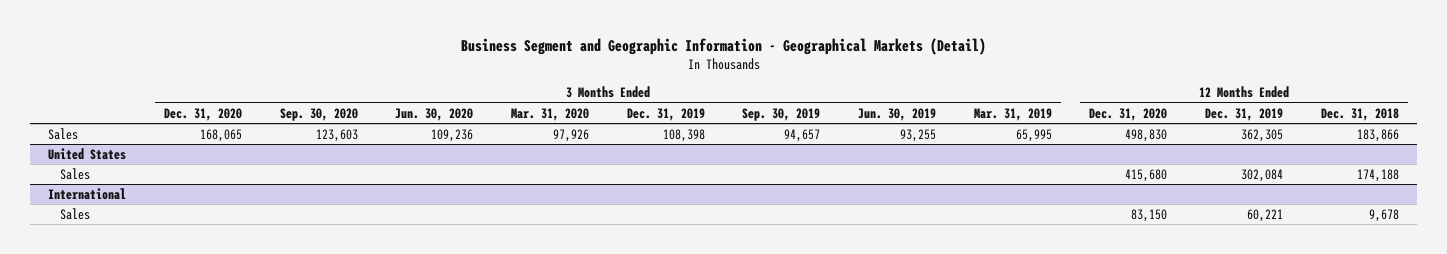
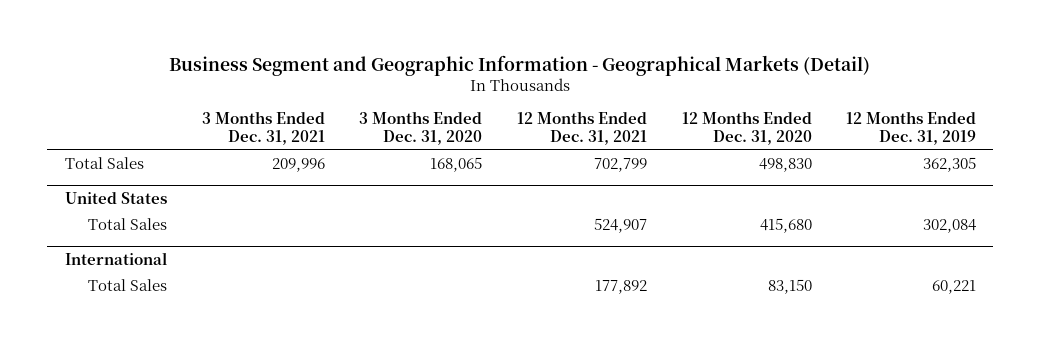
- | 3 Months Ended Dec. 31, 2020 | 3 Months Ended Sep. 30, 2020 | 3 Months Ended Jun. 30, 2020 | 3 Months Ended Mar. 31, 2020 | 3 Months Ended Dec. 31, 2019 | 3 Months Ended Sep. 30, 2019 | 3 Months Ended Jun. 30, 2019 | 3 Months Ended Mar. 31, 2019 | 12 Months Ended Dec. 31, 2020 | 12 Months Ended Dec. 31, 2019 | 12 Months Ended Dec. 31, 2018
+ | 3 Months Ended Dec. 31, 2021 | 3 Months Ended Dec. 31, 2020 | 12 Months Ended Dec. 31, 2021 | 12 Months Ended Dec. 31, 2020 | 12 Months Ended Dec. 31, 2019
- Sales | 168,065 | 123,603 | 109,236 | 97,926 | 108,398 | 94,657 | 93,255 | 65,995 | 498,830 | 362,305 | 183,866
+ Total Sales | 209,996 | 168,065 | 702,799 | 498,830 | 362,305
@ United States
- Sales | | | | | | | | | 415,680 | 302,084 | 174,188
+ Total Sales | | | 524,907 | 415,680 | 302,084
@ International
- Sales | | | | | | | | | 83,150 | 60,221 | 9,678
+ Total Sales | | | 177,892 | 83,150 | 60,221

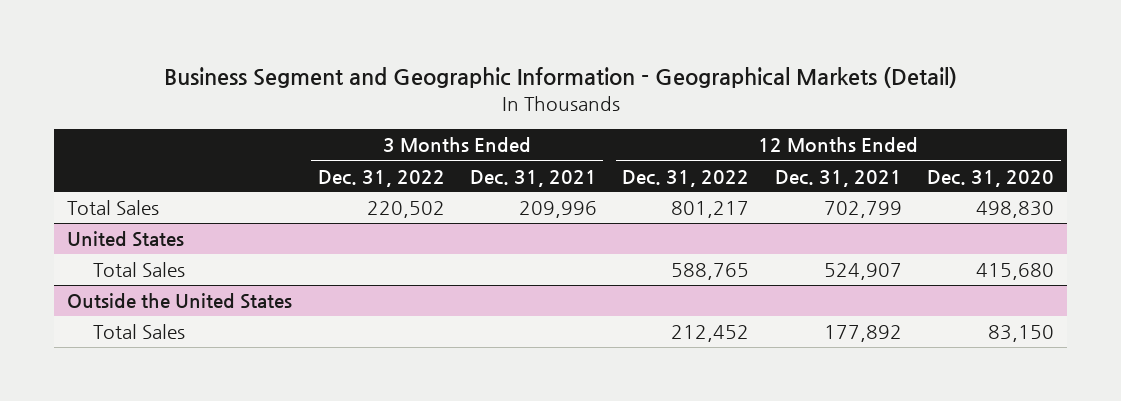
- | 3 Months Ended Dec. 31, 2021 | 3 Months Ended Dec. 31, 2020 | 12 Months Ended Dec. 31, 2021 | 12 Months Ended Dec. 31, 2020 | 12 Months Ended Dec. 31, 2019
+ | 3 Months Ended Dec. 31, 2022 | 3 Months Ended Dec. 31, 2021 | 12 Months Ended Dec. 31, 2022 | 12 Months Ended Dec. 31, 2021 | 12 Months Ended Dec. 31, 2020
- International
+ Outside the United States

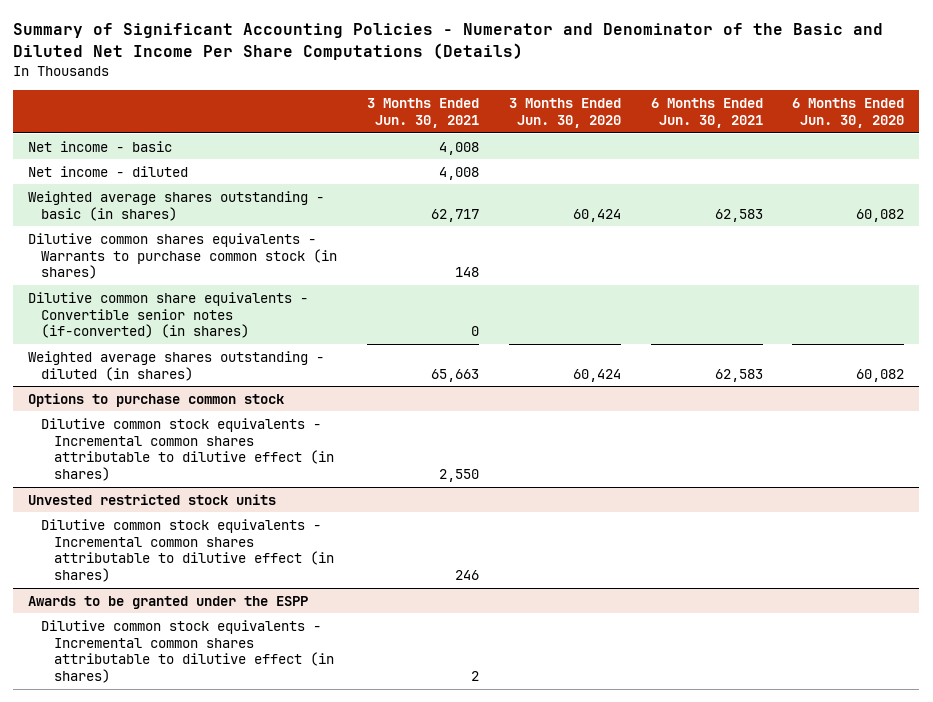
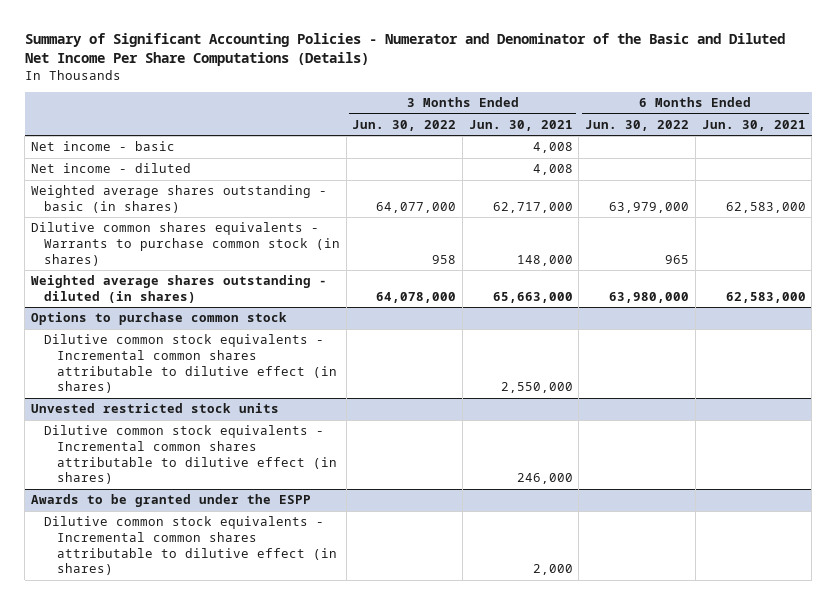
- | 3 Months Ended Jun. 30, 2021 | 3 Months Ended Jun. 30, 2020 | 6 Months Ended Jun. 30, 2021 | 6 Months Ended Jun. 30, 2020
+ | 3 Months Ended Jun. 30, 2022 | 3 Months Ended Jun. 30, 2021 | 6 Months Ended Jun. 30, 2022 | 6 Months Ended Jun. 30, 2021
- Weighted average shares outstanding - basic (in shares) | 62,717 | 60,424 | 62,583 | 60,082
- Dilutive common shares equivalents - Warrants to purchase common stock (in shares) | 148 | | |
- Dilutive common share equivalents - Convertible senior notes (if-converted) (in shares) | 0 | | |
- Weighted average shares outstanding - diluted (in shares) | 65,663 | 60,424 | 62,583 | 60,082
+ Weighted average shares outstanding - basic (in shares) | 64,077,000 | 62,717,000 | 63,979,000 | 62,583,000
+ Dilutive common shares equivalents - Warrants to purchase common stock (in shares) | 958 | 148,000 | 965 |
+ Weighted average shares outstanding - diluted (in shares) | 64,078,000 | 65,663,000 | 63,980,000 | 62,583,000
@ Options to purchase common stock
- Dilutive common stock equivalents - Incremental common shares attributable to dilutive effect (in shares) | 2,550 | | |
+ Dilutive common stock equivalents - Incremental common shares attributable to dilutive effect (in shares) | | 2,550,000 | |
@ Unvested restricted stock units
- Dilutive common stock equivalents - Incremental common shares attributable to dilutive effect (in shares) | 246 | | |
+ Dilutive common stock equivalents - Incremental common shares attributable to dilutive effect (in shares) | | 246,000 | |
@ Awards to be granted under the ESPP
- Dilutive common stock equivalents - Incremental common shares attributable to dilutive effect (in shares) | 2 | | |
+ Dilutive common stock equivalents - Incremental common shares attributable to dilutive effect (in shares) | | 2,000 | |

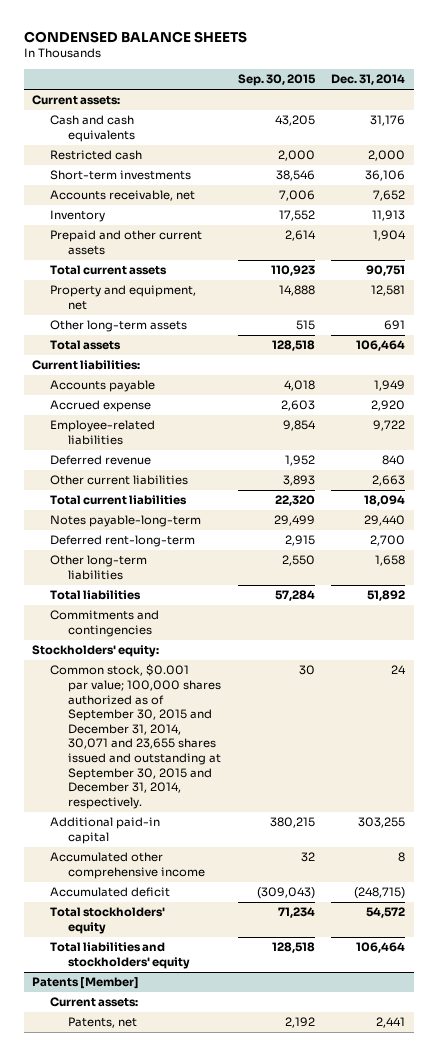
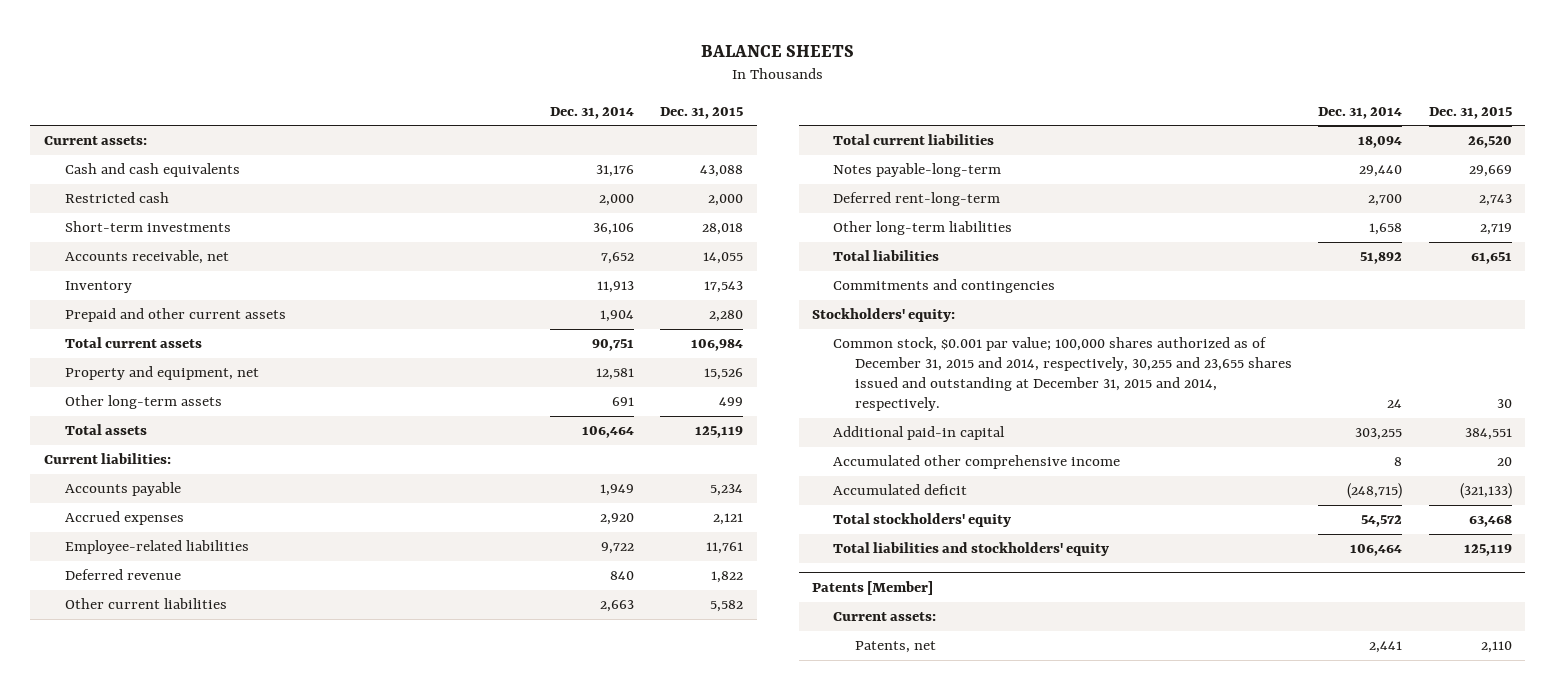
- CONDENSED BALANCE SHEETS
+ BALANCE SHEETS
- | Sep. 30, 2015 | Dec. 31, 2014
+ | Dec. 31, 2014 | Dec. 31, 2015
- Accrued expense | 2,603 | 2,920
+ Accrued expenses | 2,920 | 2,121
- Common stock, $0.001 par value; 100,000 shares authorized as of September 30, 2015 and December 31, 2014, 30,071 and 23,655 shares issued and outstanding at September 30, 2015 and December 31, 2014, respectively. | 30 | 24
+ Common stock, $0.001 par value; 100,000 shares authorized as of December 31, 2015 and 2014, respectively, 30,255 and 23,655 shares issued and outstanding at December 31, 2015 and 2014, respectively. | 24 | 30

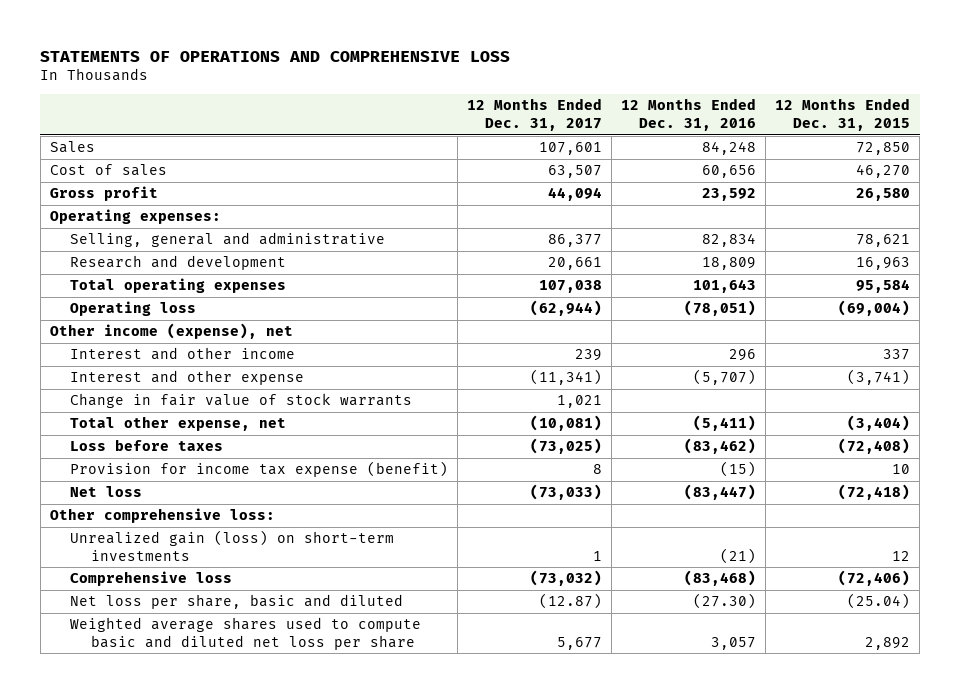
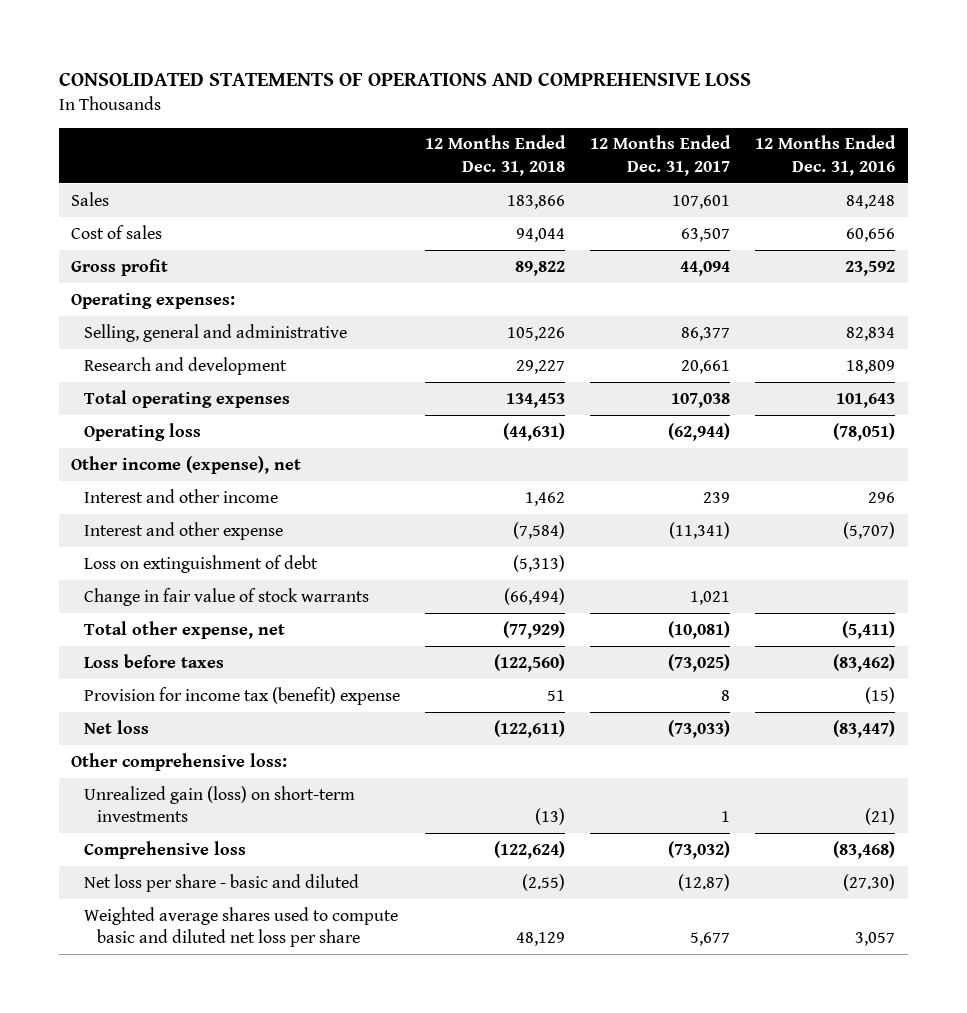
- STATEMENTS OF OPERATIONS AND COMPREHENSIVE LOSS
+ CONSOLIDATED STATEMENTS OF OPERATIONS AND COMPREHENSIVE LOSS
- | 12 Months Ended Dec. 31, 2017 | 12 Months Ended Dec. 31, 2016 | 12 Months Ended Dec. 31, 2015
+ | 12 Months Ended Dec. 31, 2018 | 12 Months Ended Dec. 31, 2017 | 12 Months Ended Dec. 31, 2016
+ Loss on extinguishment of debt | (5,313) | |
- Provision for income tax expense (benefit) | 8 | (15) | 10
+ Provision for income tax (benefit) expense | 51 | 8 | (15)
- Net loss per share, basic and diluted | (12.87) | (27.30) | (25.04)
+ Net loss per share - basic and diluted | (2.55) | (12.87) | (27.30)

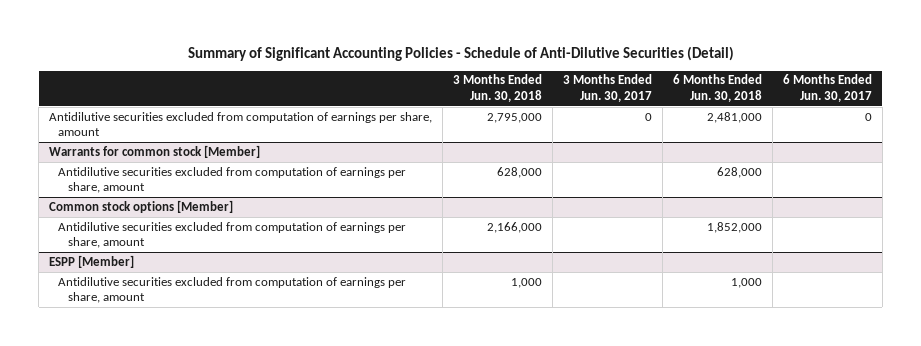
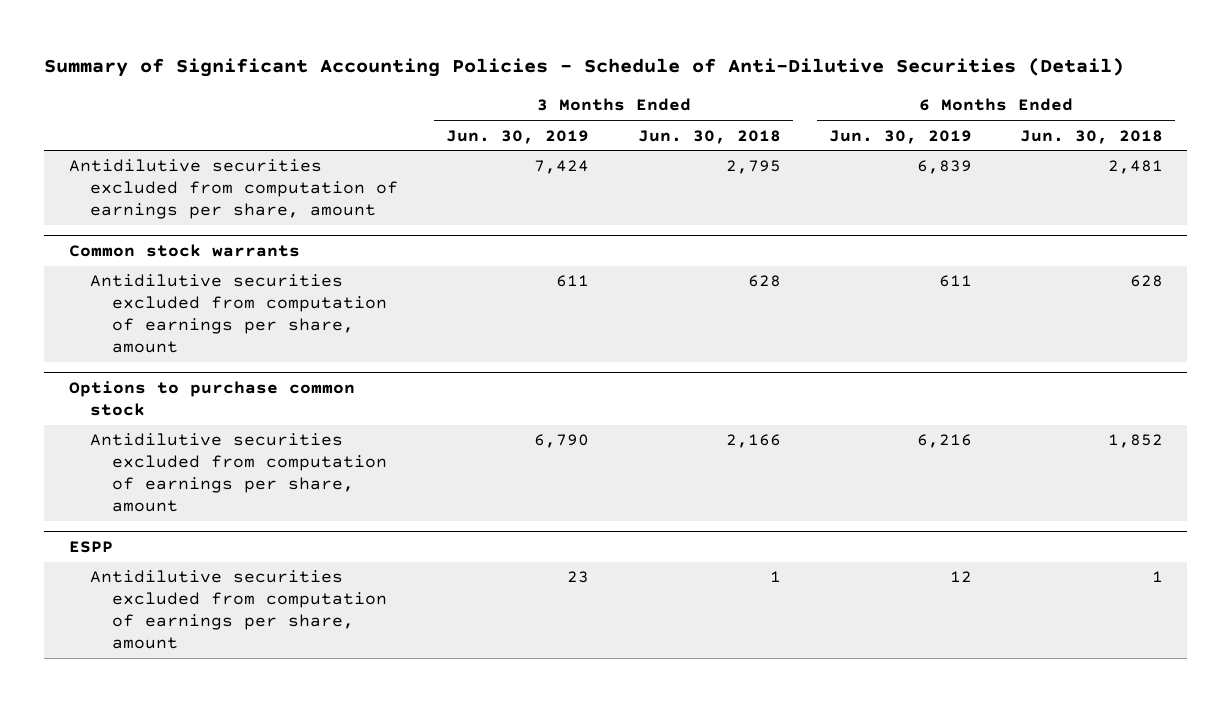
- | 3 Months Ended Jun. 30, 2018 | 3 Months Ended Jun. 30, 2017 | 6 Months Ended Jun. 30, 2018 | 6 Months Ended Jun. 30, 2017
+ | 3 Months Ended Jun. 30, 2019 | 3 Months Ended Jun. 30, 2018 | 6 Months Ended Jun. 30, 2019 | 6 Months Ended Jun. 30, 2018
- Antidilutive securities excluded from computation of earnings per share, amount | 2,795,000 | 0 | 2,481,000 | 0
- Warrants for common stock [Member]
- Antidilutive securities excluded from computation of earnings per share, amount | 628,000 | | 628,000 |
- Common stock options [Member]
- Antidilutive securities excluded from computation of earnings per share, amount | 2,166,000 | | 1,852,000 |
- ESPP [Member]
- Antidilutive securities excluded from computation of earnings per share, amount | 1,000 | | 1,000 |
+ Antidilutive securities excluded from computation of earnings per share, amount | 7,424 | 2,795 | 6,839 | 2,481
+ Common stock warrants
+ Antidilutive securities excluded from computation of earnings per share, amount | 611 | 628 | 611 | 628
+ Options to purchase common stock
+ Antidilutive securities excluded from computation of earnings per share, amount | 6,790 | 2,166 | 6,216 | 1,852
+ ESPP
+ Antidilutive securities excluded from computation of earnings per share, amount | 23 | 1 | 12 | 1

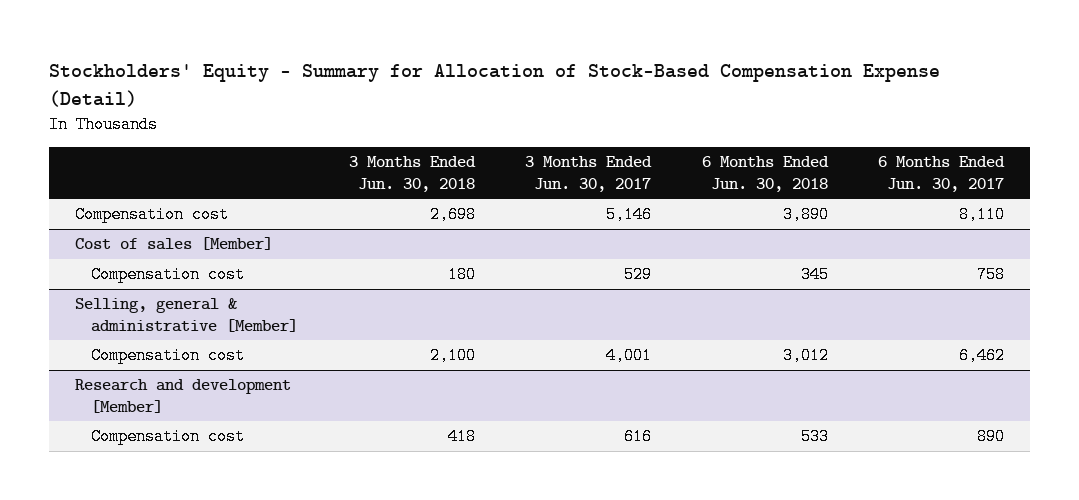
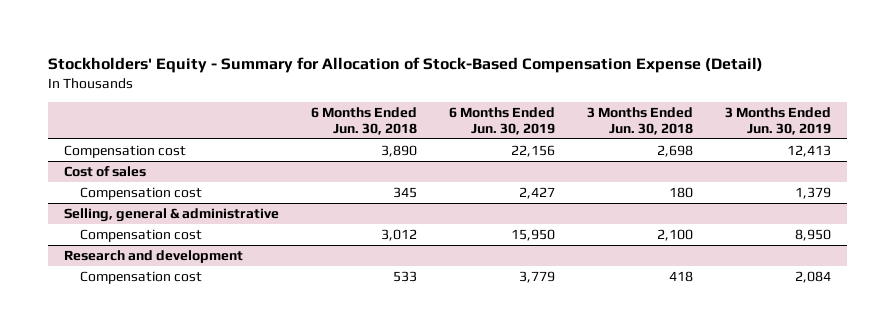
- | 3 Months Ended Jun. 30, 2018 | 3 Months Ended Jun. 30, 2017 | 6 Months Ended Jun. 30, 2018 | 6 Months Ended Jun. 30, 2017
+ | 6 Months Ended Jun. 30, 2018 | 6 Months Ended Jun. 30, 2019 | 3 Months Ended Jun. 30, 2018 | 3 Months Ended Jun. 30, 2019
- Cost of sales [Member]
+ Cost of sales
- Selling, general & administrative [Member]
+ Selling, general & administrative
- Research and development [Member]
+ Research and development

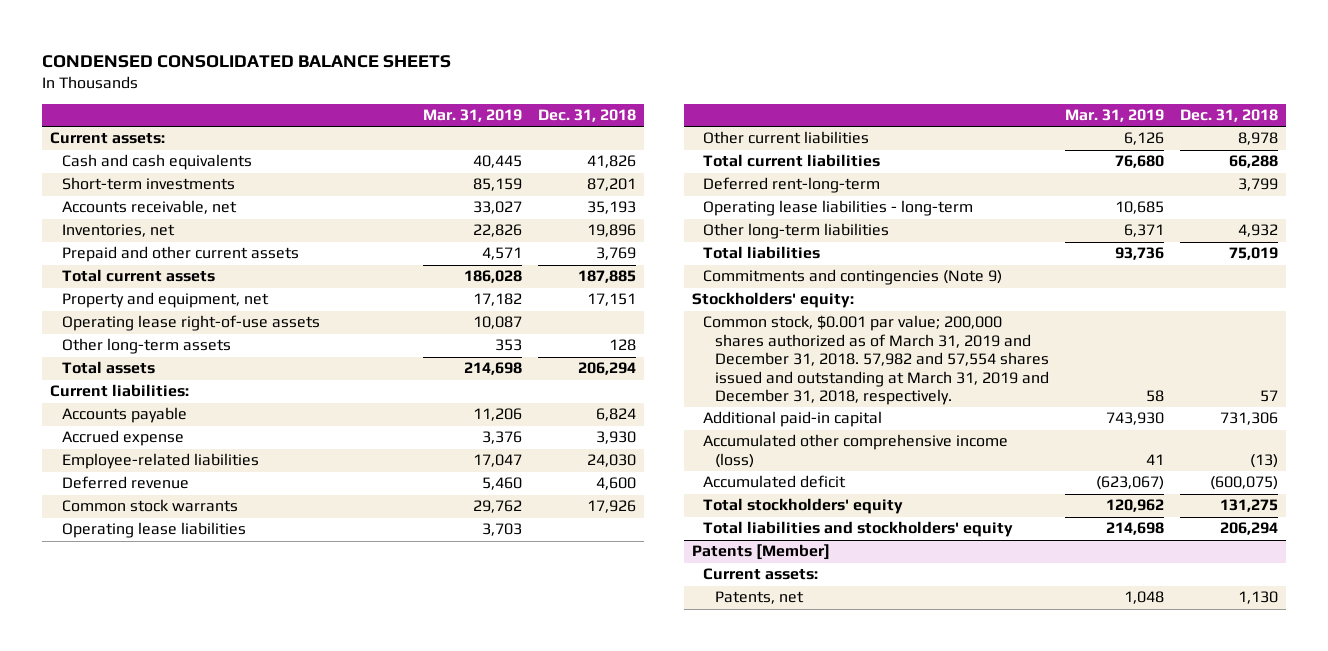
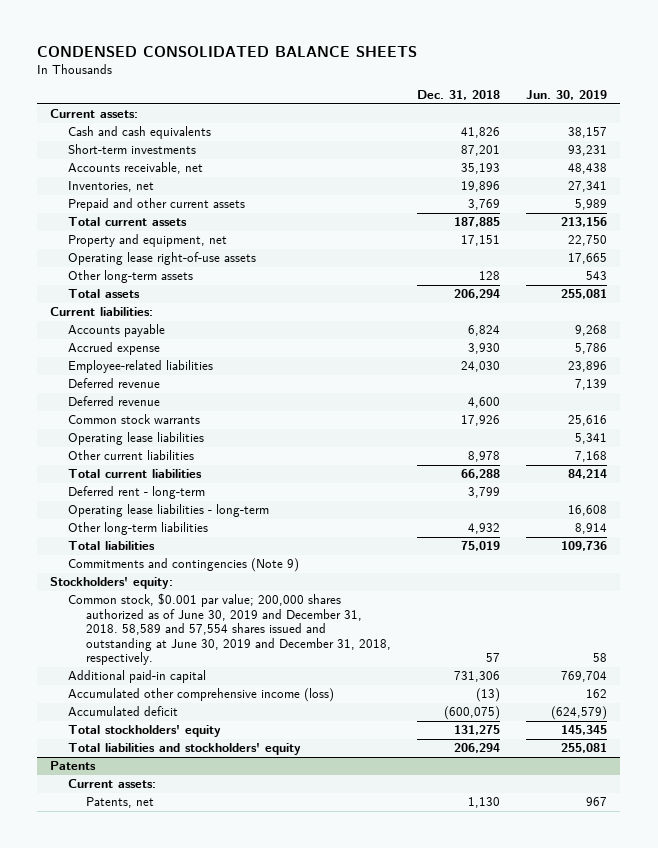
- | Mar. 31, 2019 | Dec. 31, 2018
+ | Dec. 31, 2018 | Jun. 30, 2019
+ Deferred revenue | | 7,139
- Deferred rent-long-term | | 3,799
+ Deferred rent - long-term | 3,799 |
- Common stock, $0.001 par value; 200,000 shares authorized as of March 31, 2019 and December 31, 2018. 57,982 and 57,554 shares issued and outstanding at March 31, 2019 and December 31, 2018, respectively. | 58 | 57
+ Common stock, $0.001 par value; 200,000 shares authorized as of June 30, 2019 and December 31, 2018. 58,589 and 57,554 shares issued and outstanding at June 30, 2019 and December 31, 2018, respectively. | 57 | 58
- Patents [Member]
+ Patents

